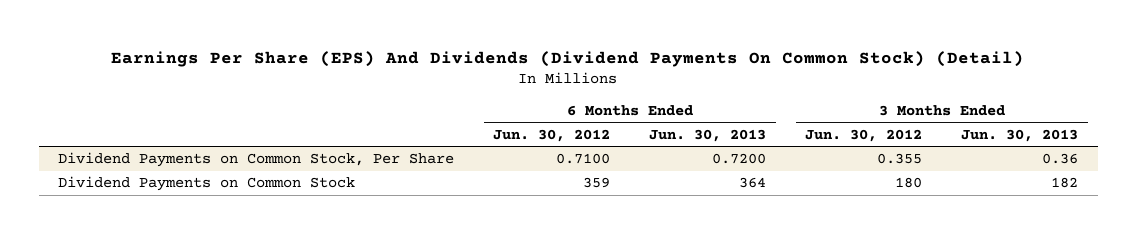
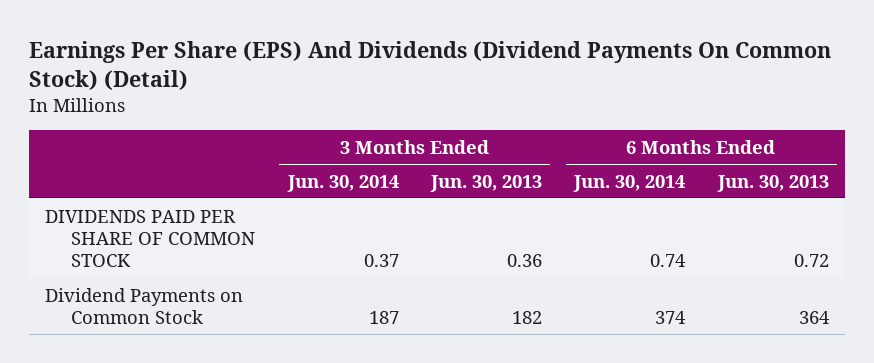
- | 6 Months Ended Jun. 30, 2012 | 6 Months Ended Jun. 30, 2013 | 3 Months Ended Jun. 30, 2012 | 3 Months Ended Jun. 30, 2013
+ | 3 Months Ended Jun. 30, 2014 | 3 Months Ended Jun. 30, 2013 | 6 Months Ended Jun. 30, 2014 | 6 Months Ended Jun. 30, 2013
- Dividend Payments on Common Stock, Per Share | 0.7100 | 0.7200 | 0.355 | 0.36
+ DIVIDENDS PAID PER SHARE OF COMMON STOCK | 0.37 | 0.36 | 0.74 | 0.72

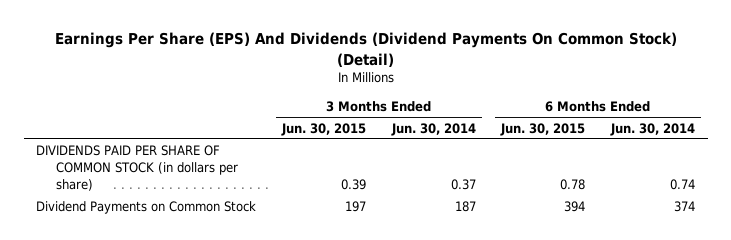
- | 3 Months Ended Jun. 30, 2014 | 3 Months Ended Jun. 30, 2013 | 6 Months Ended Jun. 30, 2014 | 6 Months Ended Jun. 30, 2013
+ | 3 Months Ended Jun. 30, 2015 | 3 Months Ended Jun. 30, 2014 | 6 Months Ended Jun. 30, 2015 | 6 Months Ended Jun. 30, 2014
- DIVIDENDS PAID PER SHARE OF COMMON STOCK | 0.37 | 0.36 | 0.74 | 0.72
+ DIVIDENDS PAID PER SHARE OF COMMON STOCK (in dollars per share) | 0.39 | 0.37 | 0.78 | 0.74

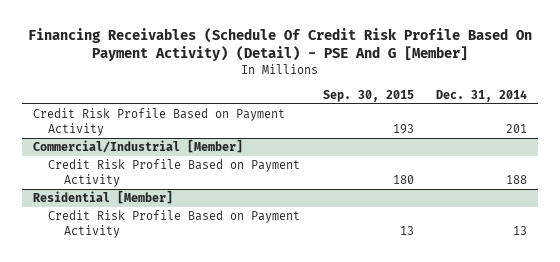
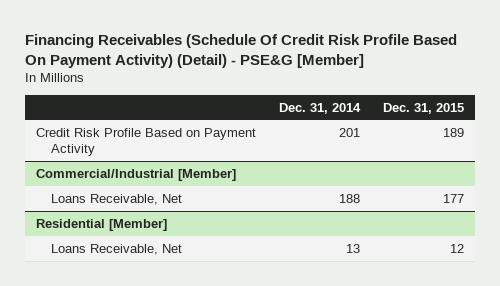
- Financing Receivables (Schedule Of Credit Risk Profile Based On Payment Activity) (Detail) - PSE And G [Member]
+ Financing Receivables (Schedule Of Credit Risk Profile Based On Payment Activity) (Detail) - PSE&G [Member]
- | Sep. 30, 2015 | Dec. 31, 2014
+ | Dec. 31, 2014 | Dec. 31, 2015
@ Commercial/Industrial [Member]
- Credit Risk Profile Based on Payment Activity | 180 | 188
+ Loans Receivable, Net | 188 | 177
@ Residential [Member]
- Credit Risk Profile Based on Payment Activity | 13 | 13
+ Loans Receivable, Net | 13 | 12

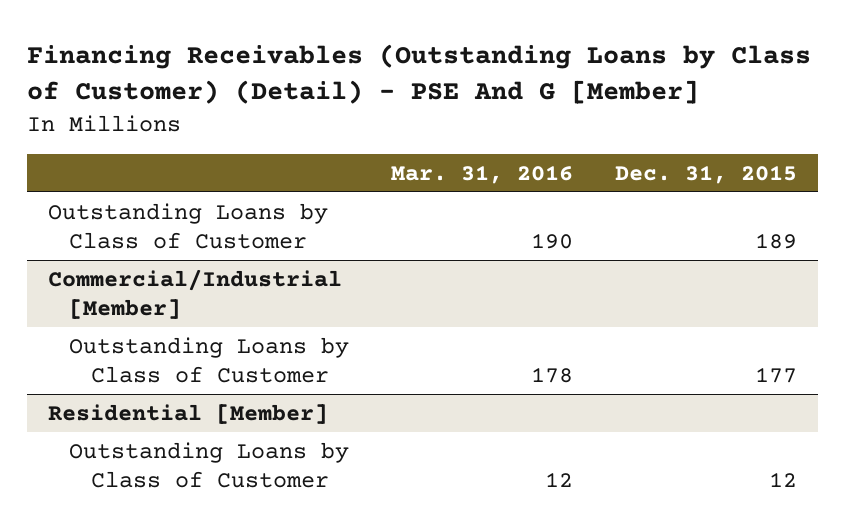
- Financing Receivables (Schedule Of Credit Risk Profile Based On Payment Activity) (Detail) - PSE&G [Member]
+ Financing Receivables (Outstanding Loans by Class of Customer) (Detail) - PSE And G [Member]
- | Dec. 31, 2014 | Dec. 31, 2015
+ | Mar. 31, 2016 | Dec. 31, 2015
- Credit Risk Profile Based on Payment Activity | 201 | 189
+ Outstanding Loans by Class of Customer | 190 | 189
@ Commercial/Industrial [Member]
- Loans Receivable, Net | 188 | 177
+ Outstanding Loans by Class of Customer | 178 | 177
@ Residential [Member]
- Loans Receivable, Net | 13 | 12
+ Outstanding Loans by Class of Customer | 12 | 12

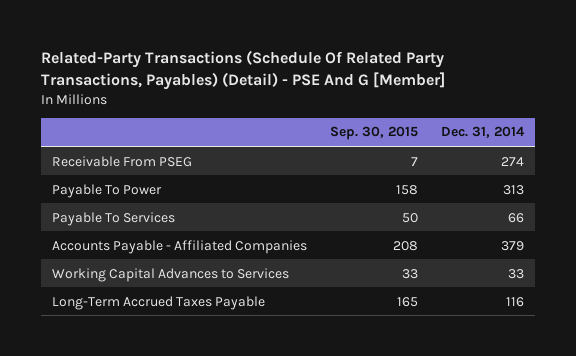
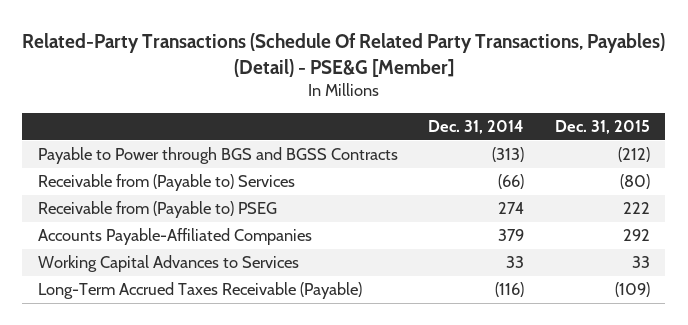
- Related-Party Transactions (Schedule Of Related Party Transactions, Payables) (Detail) - PSE And G [Member]
+ Related-Party Transactions (Schedule Of Related Party Transactions, Payables) (Detail) - PSE&G [Member]
- | Sep. 30, 2015 | Dec. 31, 2014
+ | Dec. 31, 2014 | Dec. 31, 2015
- Receivable From PSEG | 7 | 274
- Payable To Power | 158 | 313
- Payable To Services | 50 | 66
- Accounts Payable - Affiliated Companies | 208 | 379
+ Payable to Power through BGS and BGSS Contracts | (313) | (212)
+ Receivable from (Payable to) Services | (66) | (80)
+ Receivable from (Payable to) PSEG | 274 | 222
+ Accounts Payable-Affiliated Companies | 379 | 292
- Long-Term Accrued Taxes Payable | 165 | 116
+ Long-Term Accrued Taxes Receivable (Payable) | (116) | (109)

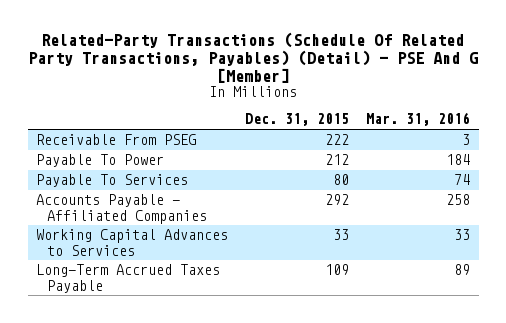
- Related-Party Transactions (Schedule Of Related Party Transactions, Payables) (Detail) - PSE&G [Member]
+ Related-Party Transactions (Schedule Of Related Party Transactions, Payables) (Detail) - PSE And G [Member]
- | Dec. 31, 2014 | Dec. 31, 2015
+ | Dec. 31, 2015 | Mar. 31, 2016
- Payable to Power through BGS and BGSS Contracts | (313) | (212)
- Receivable from (Payable to) Services | (66) | (80)
- Receivable from (Payable to) PSEG | 274 | 222
- Accounts Payable-Affiliated Companies | 379 | 292
+ Receivable From PSEG | 222 | 3
+ Payable To Power | 212 | 184
+ Payable To Services | 80 | 74
+ Accounts Payable - Affiliated Companies | 292 | 258
- Long-Term Accrued Taxes Receivable (Payable) | (116) | (109)
+ Long-Term Accrued Taxes Payable | 109 | 89

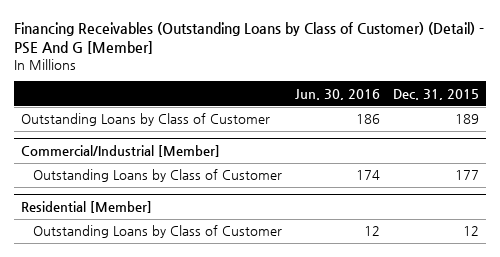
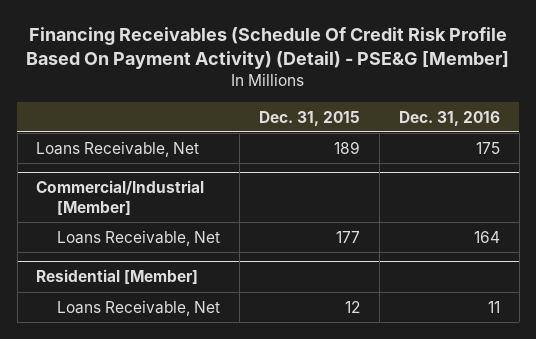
- Financing Receivables (Outstanding Loans by Class of Customer) (Detail) - PSE And G [Member]
+ Financing Receivables (Schedule Of Credit Risk Profile Based On Payment Activity) (Detail) - PSE&G [Member]
- | Jun. 30, 2016 | Dec. 31, 2015
+ | Dec. 31, 2015 | Dec. 31, 2016
- Outstanding Loans by Class of Customer | 186 | 189
+ Loans Receivable, Net | 189 | 175
@ Commercial/Industrial [Member]
- Outstanding Loans by Class of Customer | 174 | 177
+ Loans Receivable, Net | 177 | 164
@ Residential [Member]
- Outstanding Loans by Class of Customer | 12 | 12
+ Loans Receivable, Net | 12 | 11

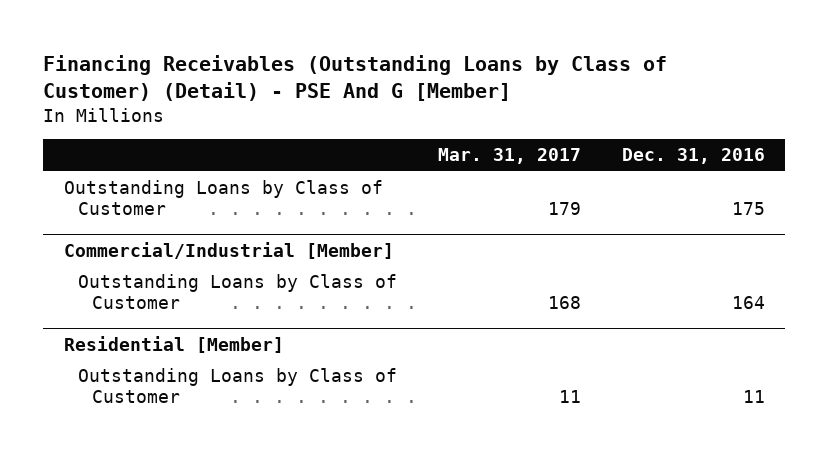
- Financing Receivables (Schedule Of Credit Risk Profile Based On Payment Activity) (Detail) - PSE&G [Member]
+ Financing Receivables (Outstanding Loans by Class of Customer) (Detail) - PSE And G [Member]
- | Dec. 31, 2015 | Dec. 31, 2016
+ | Mar. 31, 2017 | Dec. 31, 2016
- Loans Receivable, Net | 189 | 175
+ Outstanding Loans by Class of Customer | 179 | 175
@ Commercial/Industrial [Member]
- Loans Receivable, Net | 177 | 164
+ Outstanding Loans by Class of Customer | 168 | 164
@ Residential [Member]
- Loans Receivable, Net | 12 | 11
+ Outstanding Loans by Class of Customer | 11 | 11

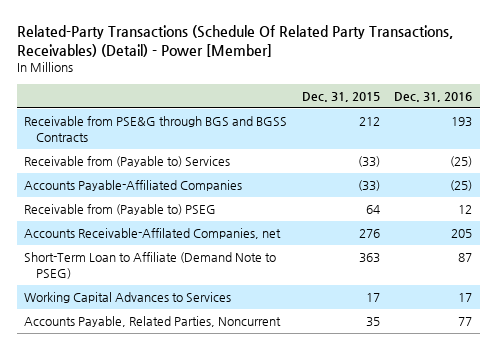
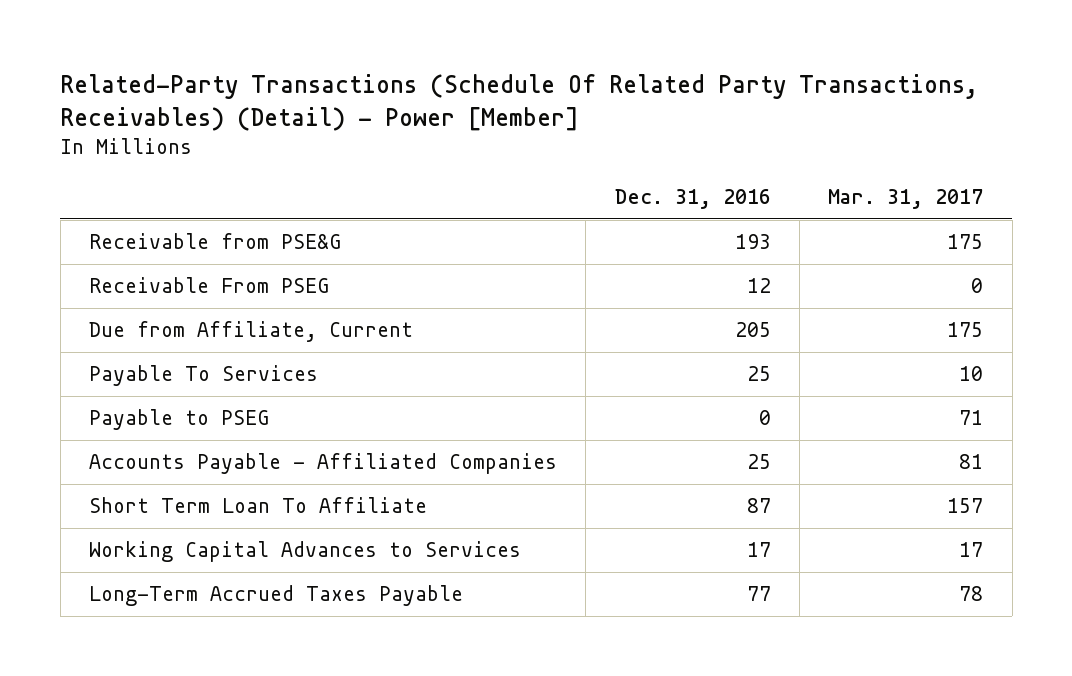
- | Dec. 31, 2015 | Dec. 31, 2016
+ | Dec. 31, 2016 | Mar. 31, 2017
- Receivable from PSE&G through BGS and BGSS Contracts | 212 | 193
- Receivable from (Payable to) Services | (33) | (25)
- Accounts Payable-Affiliated Companies | (33) | (25)
- Receivable from (Payable to) PSEG | 64 | 12
- Accounts Receivable-Affilated Companies, net | 276 | 205
- Short-Term Loan to Affiliate (Demand Note to PSEG) | 363 | 87
+ Receivable from PSE&G | 193 | 175
+ Receivable From PSEG | 12 | 0
+ Due from Affiliate, Current | 205 | 175
+ Payable To Services | 25 | 10
+ Payable to PSEG | 0 | 71
+ Accounts Payable - Affiliated Companies | 25 | 81
+ Short Term Loan To Affiliate | 87 | 157
- Accounts Payable, Related Parties, Noncurrent | 35 | 77
+ Long-Term Accrued Taxes Payable | 77 | 78

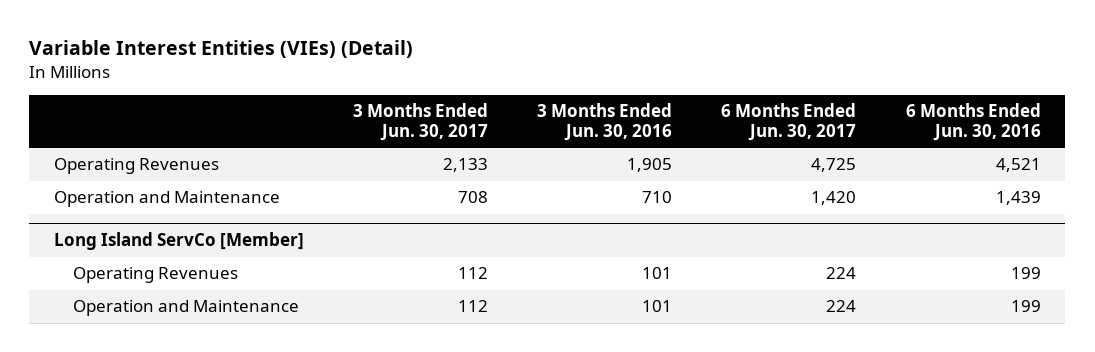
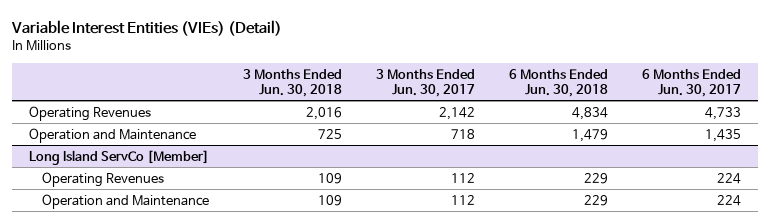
- | 3 Months Ended Jun. 30, 2017 | 3 Months Ended Jun. 30, 2016 | 6 Months Ended Jun. 30, 2017 | 6 Months Ended Jun. 30, 2016
+ | 3 Months Ended Jun. 30, 2018 | 3 Months Ended Jun. 30, 2017 | 6 Months Ended Jun. 30, 2018 | 6 Months Ended Jun. 30, 2017
- Operating Revenues | 2,133 | 1,905 | 4,725 | 4,521
- Operation and Maintenance | 708 | 710 | 1,420 | 1,439
+ Operating Revenues | 2,016 | 2,142 | 4,834 | 4,733
+ Operation and Maintenance | 725 | 718 | 1,479 | 1,435

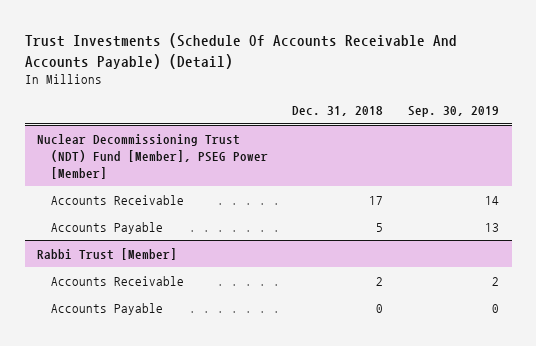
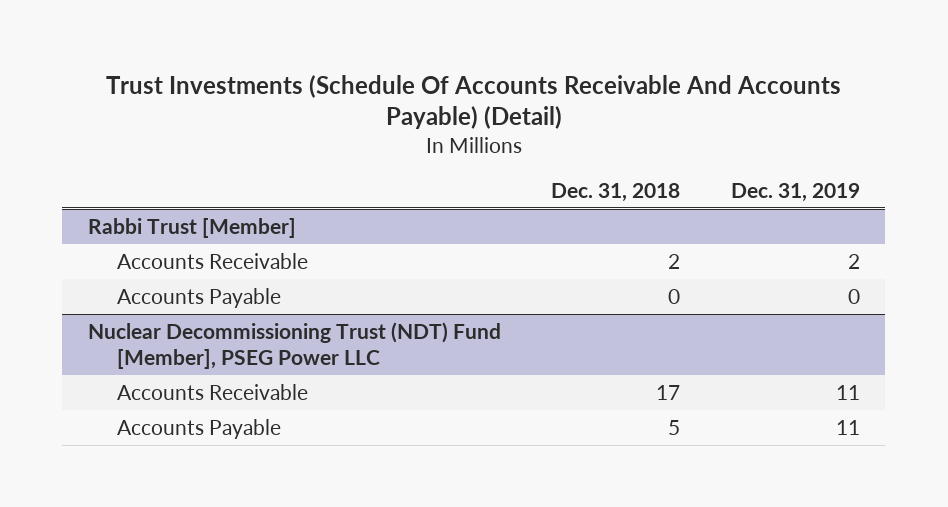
- | Dec. 31, 2018 | Sep. 30, 2019
+ | Dec. 31, 2018 | Dec. 31, 2019
- Nuclear Decommissioning Trust (NDT) Fund [Member], PSEG Power [Member]
- Accounts Receivable | 17 | 14
- Accounts Payable | 5 | 13
+ Nuclear Decommissioning Trust (NDT) Fund [Member], PSEG Power LLC
+ Accounts Receivable | 17 | 11
+ Accounts Payable | 5 | 11

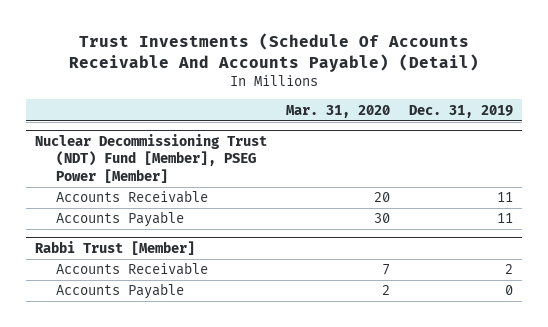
- | Dec. 31, 2018 | Dec. 31, 2019
+ | Mar. 31, 2020 | Dec. 31, 2019
+ Nuclear Decommissioning Trust (NDT) Fund [Member], PSEG Power [Member]
+ Accounts Receivable | 20 | 11
+ Accounts Payable | 30 | 11
- Nuclear Decommissioning Trust (NDT) Fund [Member], PSEG Power LLC
- Accounts Receivable | 17 | 11
- Accounts Payable | 5 | 11

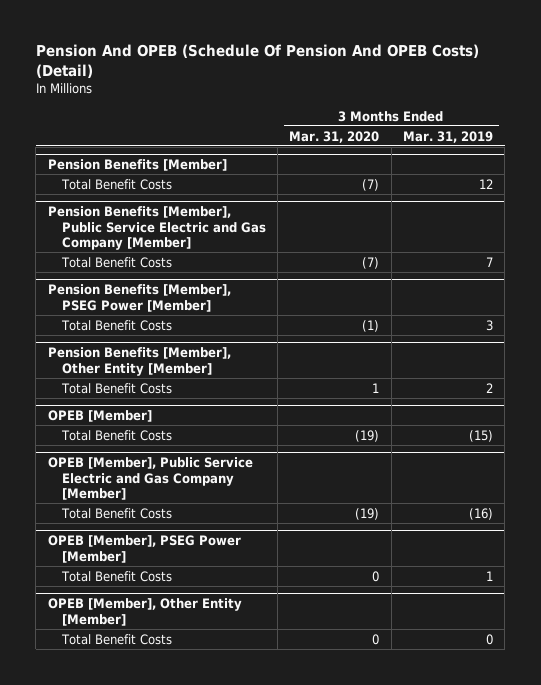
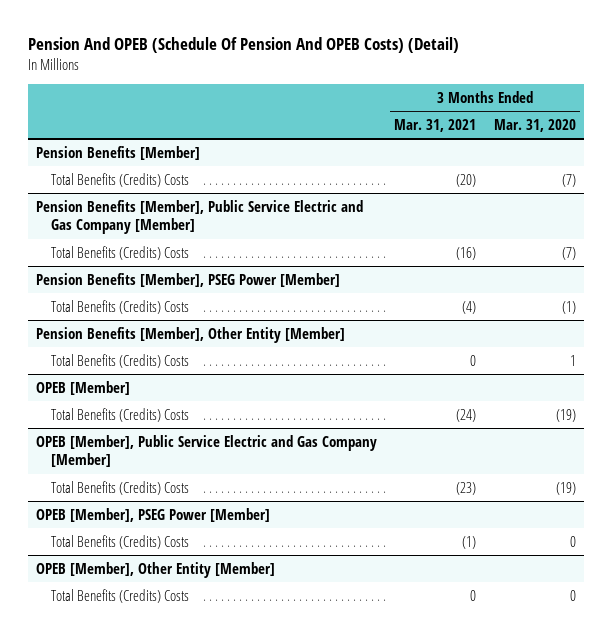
- | 3 Months Ended Mar. 31, 2020 | 3 Months Ended Mar. 31, 2019
+ | 3 Months Ended Mar. 31, 2021 | 3 Months Ended Mar. 31, 2020
@ Pension Benefits [Member]
- Total Benefit Costs | (7) | 12
+ Total Benefits (Credits) Costs | (20) | (7)
@ Pension Benefits [Member], Public Service Electric and Gas Company [Member]
- Total Benefit Costs | (7) | 7
+ Total Benefits (Credits) Costs | (16) | (7)
@ Pension Benefits [Member], PSEG Power [Member]
- Total Benefit Costs | (1) | 3
+ Total Benefits (Credits) Costs | (4) | (1)
@ Pension Benefits [Member], Other Entity [Member]
- Total Benefit Costs | 1 | 2
+ Total Benefits (Credits) Costs | 0 | 1
@ OPEB [Member]
- Total Benefit Costs | (19) | (15)
+ Total Benefits (Credits) Costs | (24) | (19)
@ OPEB [Member], Public Service Electric and Gas Company [Member]
- Total Benefit Costs | (19) | (16)
+ Total Benefits (Credits) Costs | (23) | (19)
@ OPEB [Member], PSEG Power [Member]
- Total Benefit Costs | 0 | 1
+ Total Benefits (Credits) Costs | (1) | 0
@ OPEB [Member], Other Entity [Member]
- Total Benefit Costs | 0 | 0
+ Total Benefits (Credits) Costs | 0 | 0

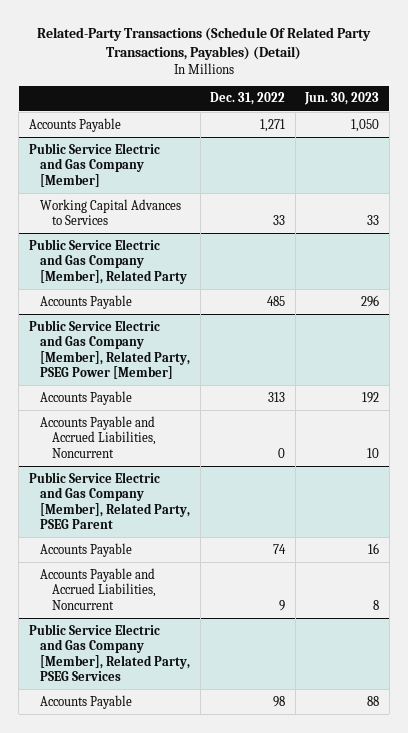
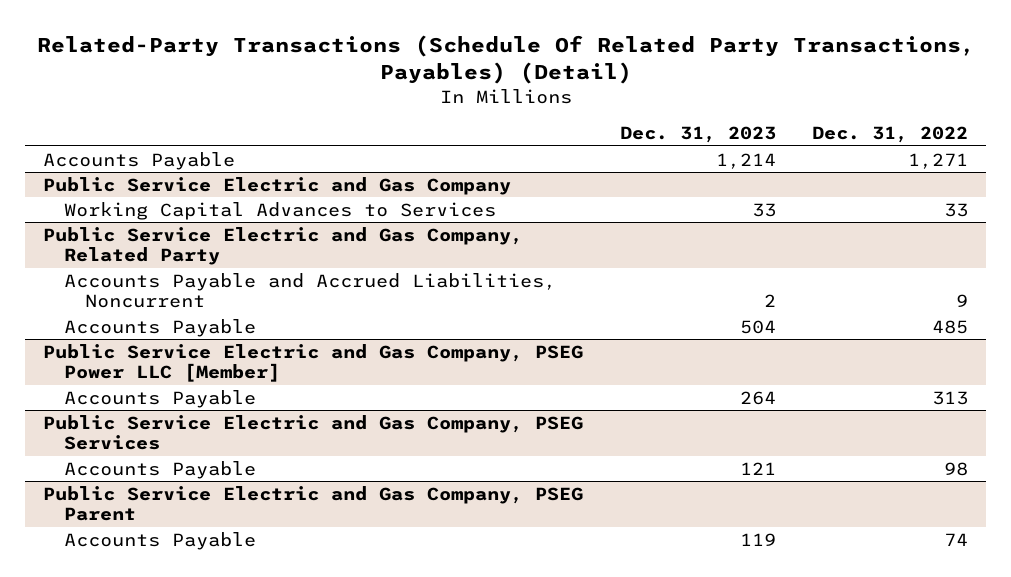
- | Dec. 31, 2022 | Jun. 30, 2023
+ | Dec. 31, 2023 | Dec. 31, 2022
- Public Service Electric and Gas Company [Member]
+ Public Service Electric and Gas Company
- Public Service Electric and Gas Company [Member], Related Party
+ Public Service Electric and Gas Company, Related Party
+ Accounts Payable and Accrued Liabilities, Noncurrent | 2 | 9
- Public Service Electric and Gas Company [Member], Related Party, PSEG Power [Member]
+ Public Service Electric and Gas Company, PSEG Power LLC [Member]
- Accounts Payable and Accrued Liabilities, Noncurrent | 0 | 10
- Public Service Electric and Gas Company [Member], Related Party, PSEG Parent
- Accounts Payable | 74 | 16
- Accounts Payable and Accrued Liabilities, Noncurrent | 9 | 8
- Public Service Electric and Gas Company [Member], Related Party, PSEG Services
+ Public Service Electric and Gas Company, PSEG Services
+ Public Service Electric and Gas Company, PSEG Parent
+ Accounts Payable | 119 | 74

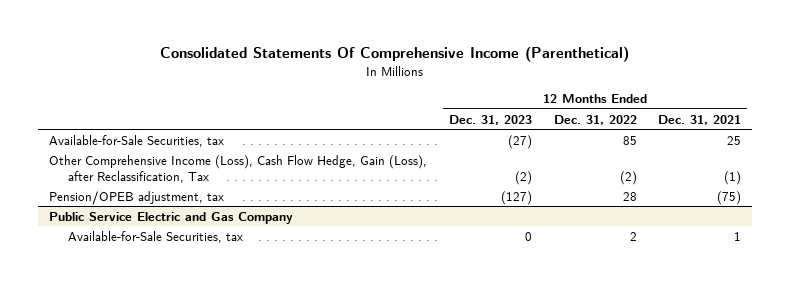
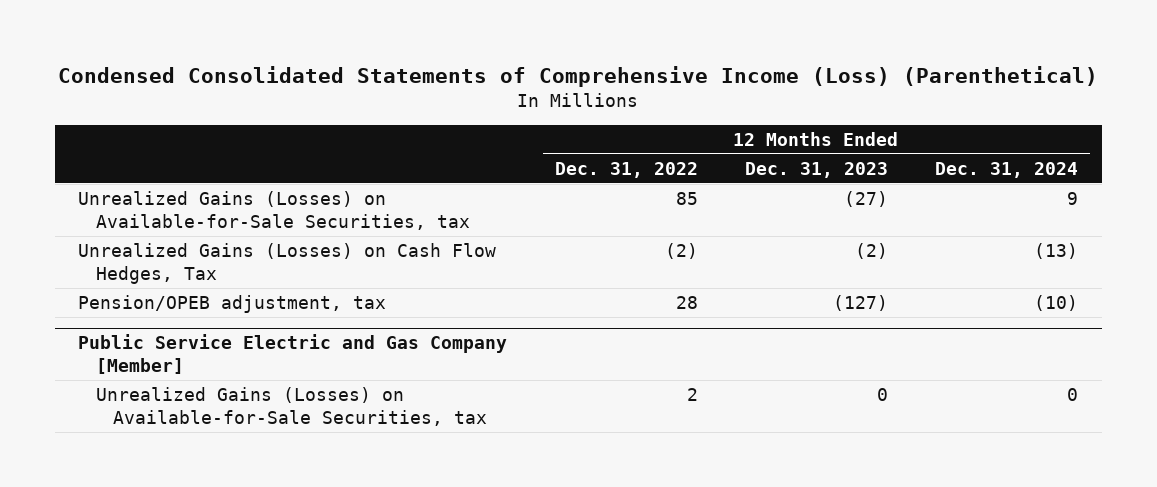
- Consolidated Statements Of Comprehensive Income (Parenthetical)
+ Condensed Consolidated Statements of Comprehensive Income (Loss) (Parenthetical)
- | 12 Months Ended Dec. 31, 2023 | 12 Months Ended Dec. 31, 2022 | 12 Months Ended Dec. 31, 2021
+ | 12 Months Ended Dec. 31, 2022 | 12 Months Ended Dec. 31, 2023 | 12 Months Ended Dec. 31, 2024
- Available-for-Sale Securities, tax | (27) | 85 | 25
- Other Comprehensive Income (Loss), Cash Flow Hedge, Gain (Loss), after Reclassification, Tax | (2) | (2) | (1)
+ Unrealized Gains (Losses) on Available-for-Sale Securities, tax | 85 | (27) | 9
+ Unrealized Gains (Losses) on Cash Flow Hedges, Tax | (2) | (2) | (13)
- Public Service Electric and Gas Company
- Available-for-Sale Securities, tax | 0 | 2 | 1
+ Public Service Electric and Gas Company [Member]
+ Unrealized Gains (Losses) on Available-for-Sale Securities, tax | 2 | 0 | 0

